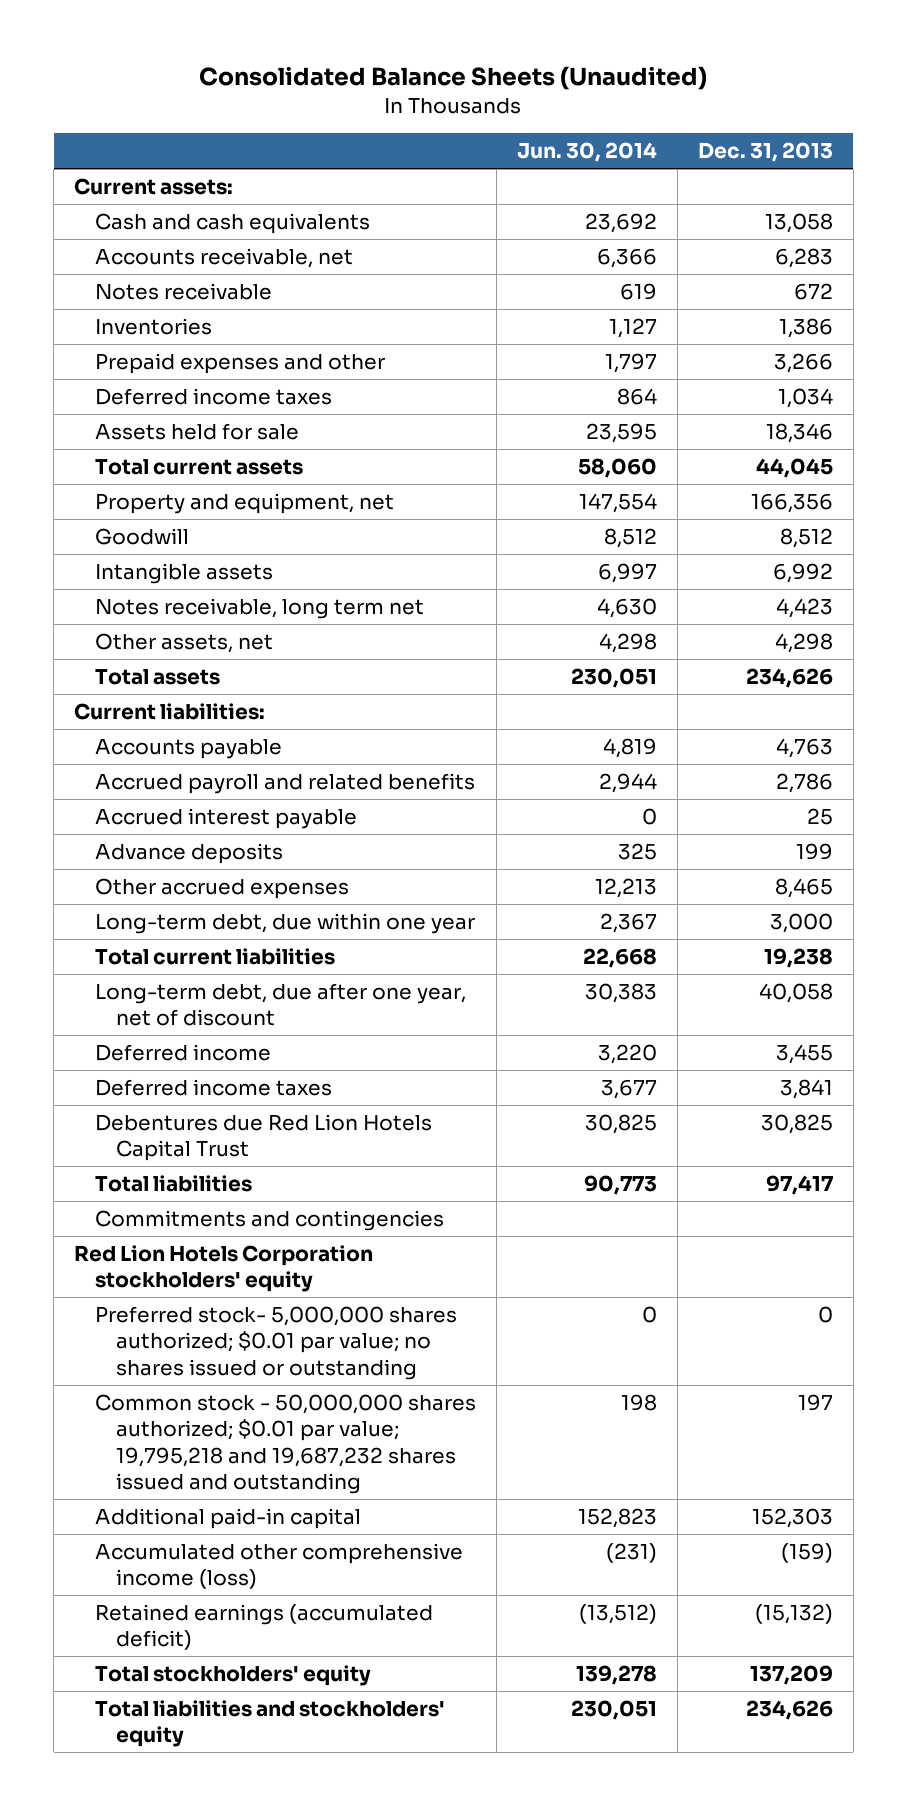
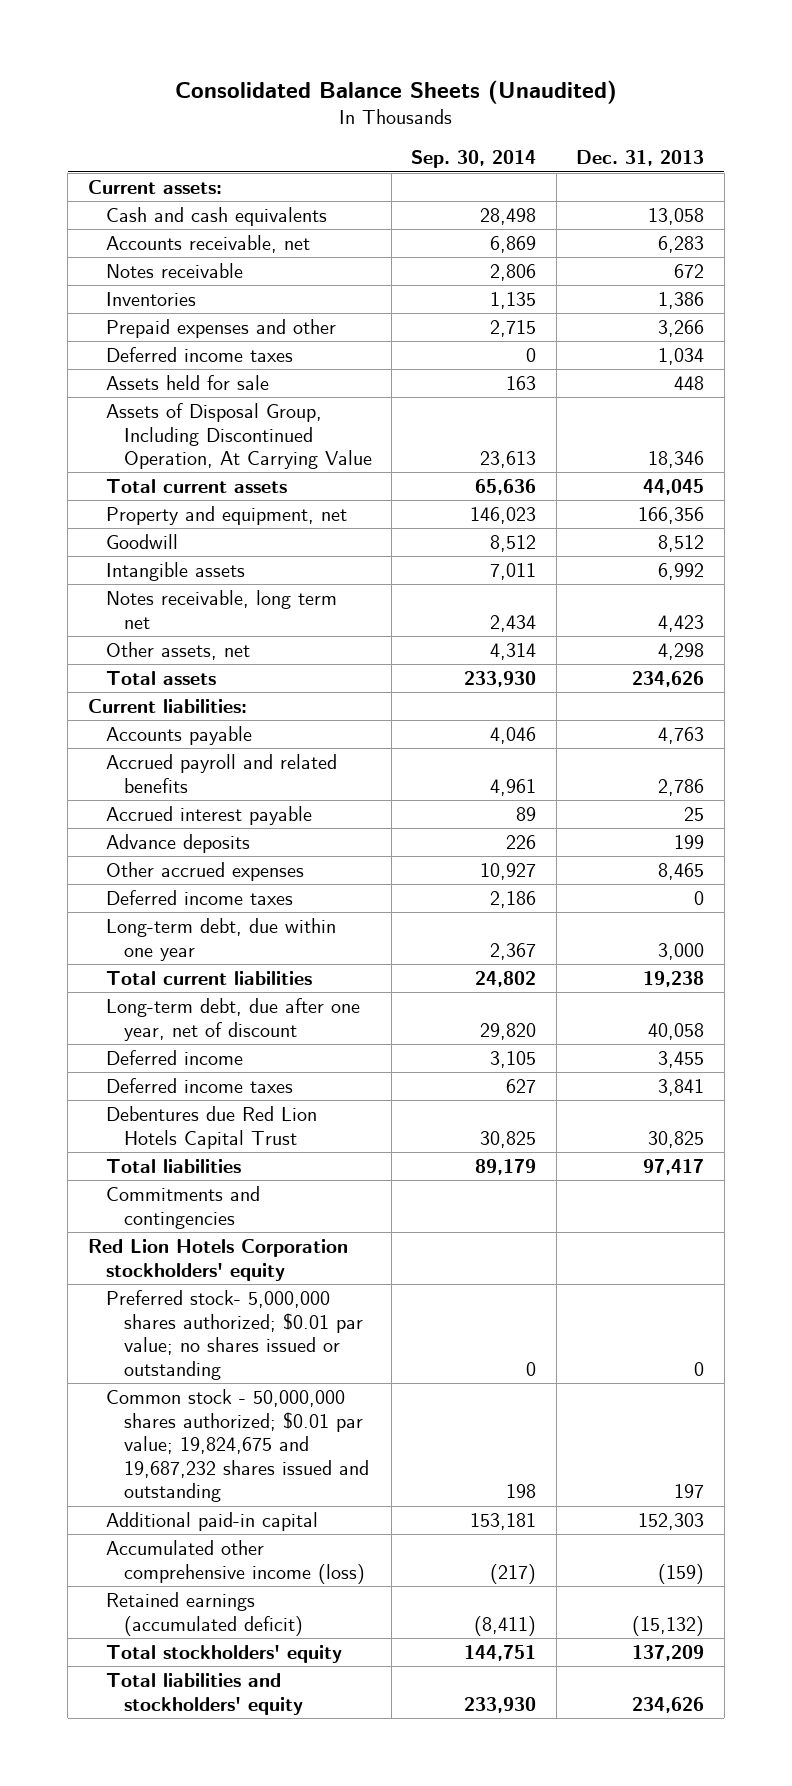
- | Jun. 30, 2014 | Dec. 31, 2013
+ | Sep. 30, 2014 | Dec. 31, 2013
- Assets held for sale | 23,595 | 18,346
+ Assets held for sale | 163 | 448
+ Assets of Disposal Group, Including Discontinued Operation, At Carrying Value | 23,613 | 18,346
+ Deferred income taxes | 2,186 | 0
- Common stock - 50,000,000 shares authorized; $0.01 par value; 19,795,218 and 19,687,232 shares issued and outstanding | 198 | 197
+ Common stock - 50,000,000 shares authorized; $0.01 par value; 19,824,675 and 19,687,232 shares issued and outstanding | 198 | 197

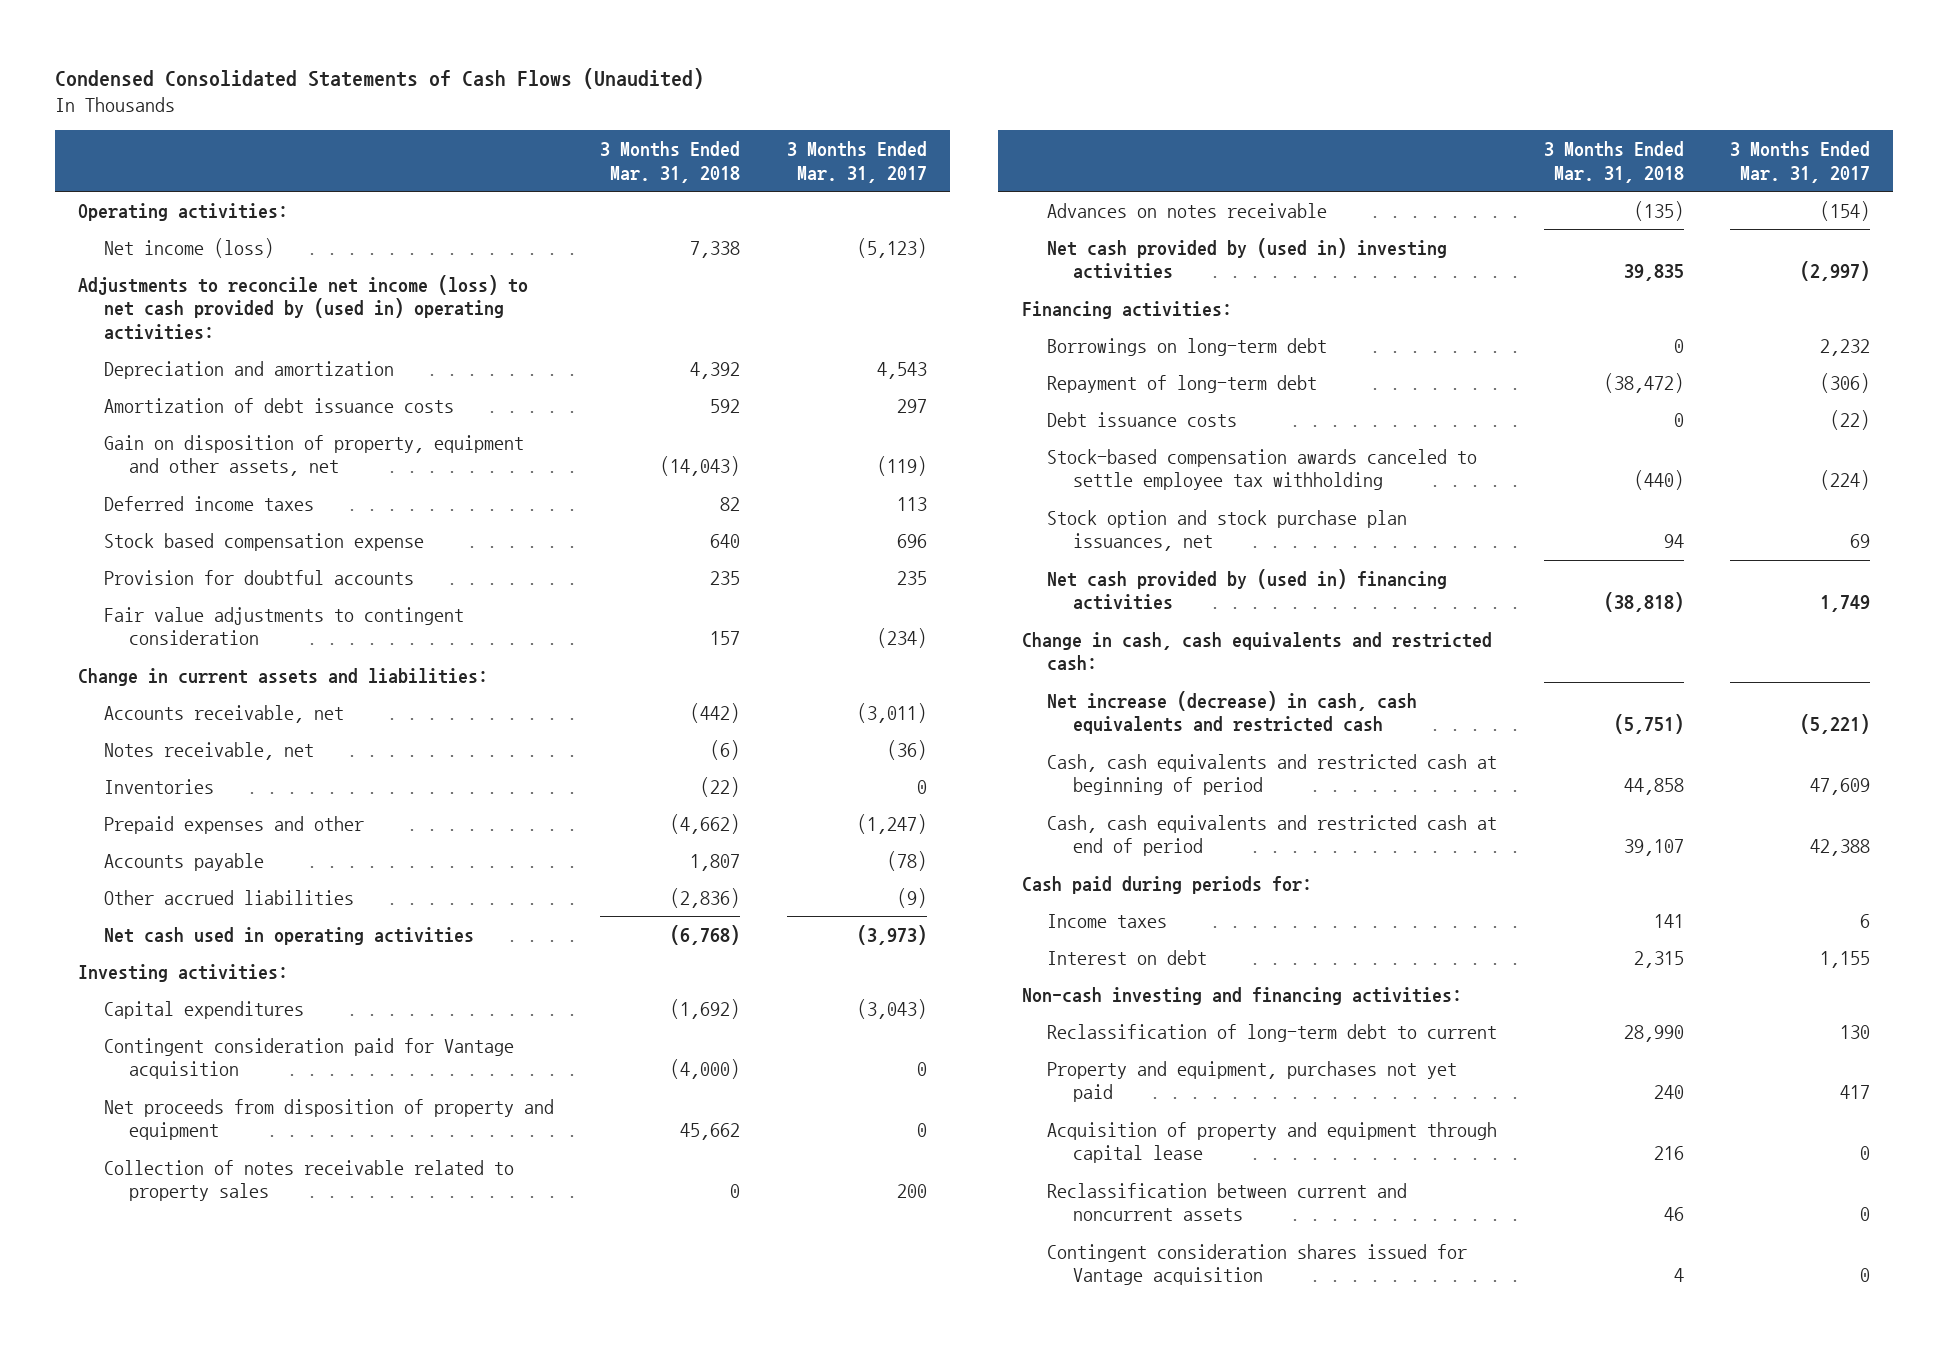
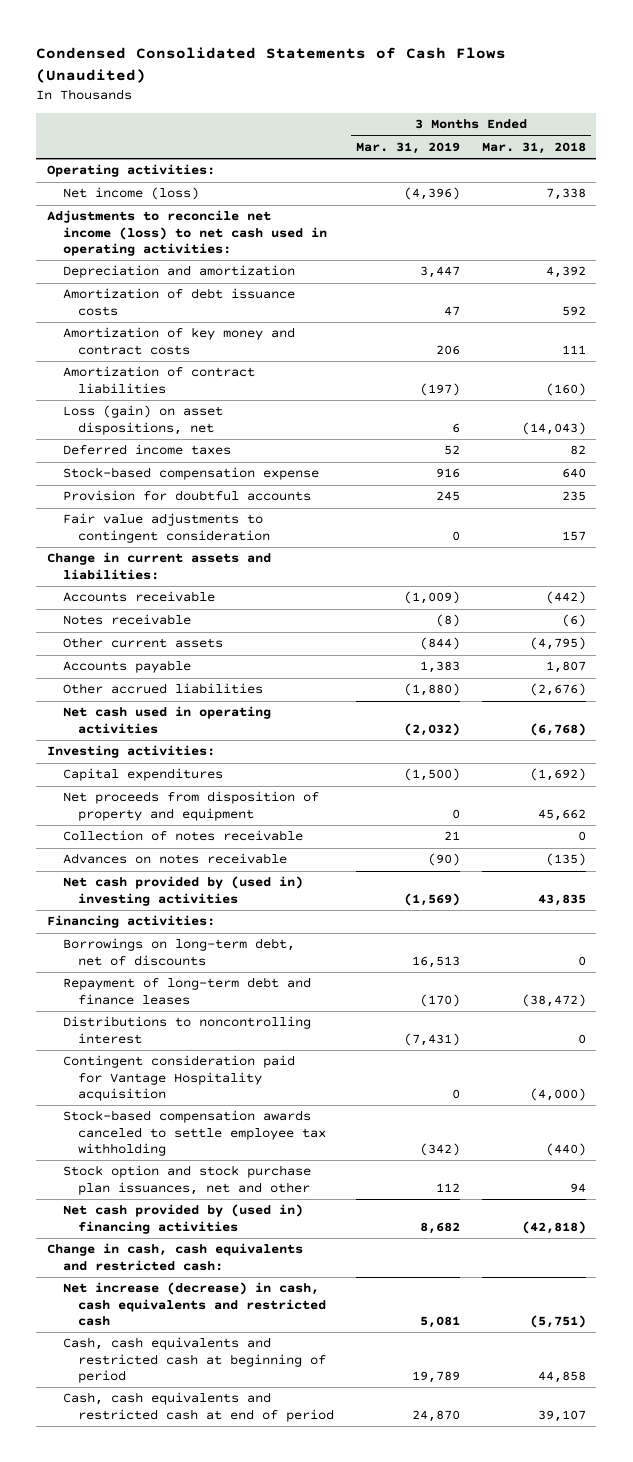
- | 3 Months Ended Mar. 31, 2018 | 3 Months Ended Mar. 31, 2017
+ | 3 Months Ended Mar. 31, 2019 | 3 Months Ended Mar. 31, 2018
- Adjustments to reconcile net income (loss) to net cash provided by (used in) operating activities:
+ Adjustments to reconcile net income (loss) to net cash used in operating activities:
- Gain on disposition of property, equipment and other assets, net | (14,043) | (119)
+ Amortization of key money and contract costs | 206 | 111
+ Amortization of contract liabilities | (197) | (160)
+ Loss (gain) on asset dispositions, net | 6 | (14,043)
- Stock based compensation expense | 640 | 696
+ Stock-based compensation expense | 916 | 640
- Accounts receivable, net | (442) | (3,011)
- Notes receivable, net | (6) | (36)
- Inventories | (22) | 0
- Prepaid expenses and other | (4,662) | (1,247)
+ Accounts receivable | (1,009) | (442)
+ Notes receivable | (8) | (6)
+ Other current assets | (844) | (4,795)
- Other accrued liabilities | (2,836) | (9)
+ Other accrued liabilities | (1,880) | (2,676)
- Contingent consideration paid for Vantage acquisition | (4,000) | 0
- Collection of notes receivable related to property sales | 0 | 200
+ Collection of notes receivable | 21 | 0
- Net cash provided by (used in) investing activities | 39,835 | (2,997)
+ Net cash provided by (used in) investing activities | (1,569) | 43,835
- Borrowings on long-term debt | 0 | 2,232
- Repayment of long-term debt | (38,472) | (306)
- Debt issuance costs | 0 | (22)
+ Borrowings on long-term debt, net of discounts | 16,513 | 0
+ Repayment of long-term debt and finance leases | (170) | (38,472)
+ Distributions to noncontrolling interest | (7,431) | 0
+ Contingent consideration paid for Vantage Hospitality acquisition | 0 | (4,000)
- Stock option and stock purchase plan issuances, net | 94 | 69
- Net cash provided by (used in) financing activities | (38,818) | 1,749
+ Stock option and stock purchase plan issuances, net and other | 112 | 94
+ Net cash provided by (used in) financing activities | 8,682 | (42,818)
- Cash paid during periods for:
- Income taxes | 141 | 6
- Interest on debt | 2,315 | 1,155
- Non-cash investing and financing activities:
- Reclassification of long-term debt to current | 28,990 | 130
- Property and equipment, purchases not yet paid | 240 | 417
- Acquisition of property and equipment through capital lease | 216 | 0
- Reclassification between current and noncurrent assets | 46 | 0
- Contingent consideration shares issued for Vantage acquisition | 4 | 0

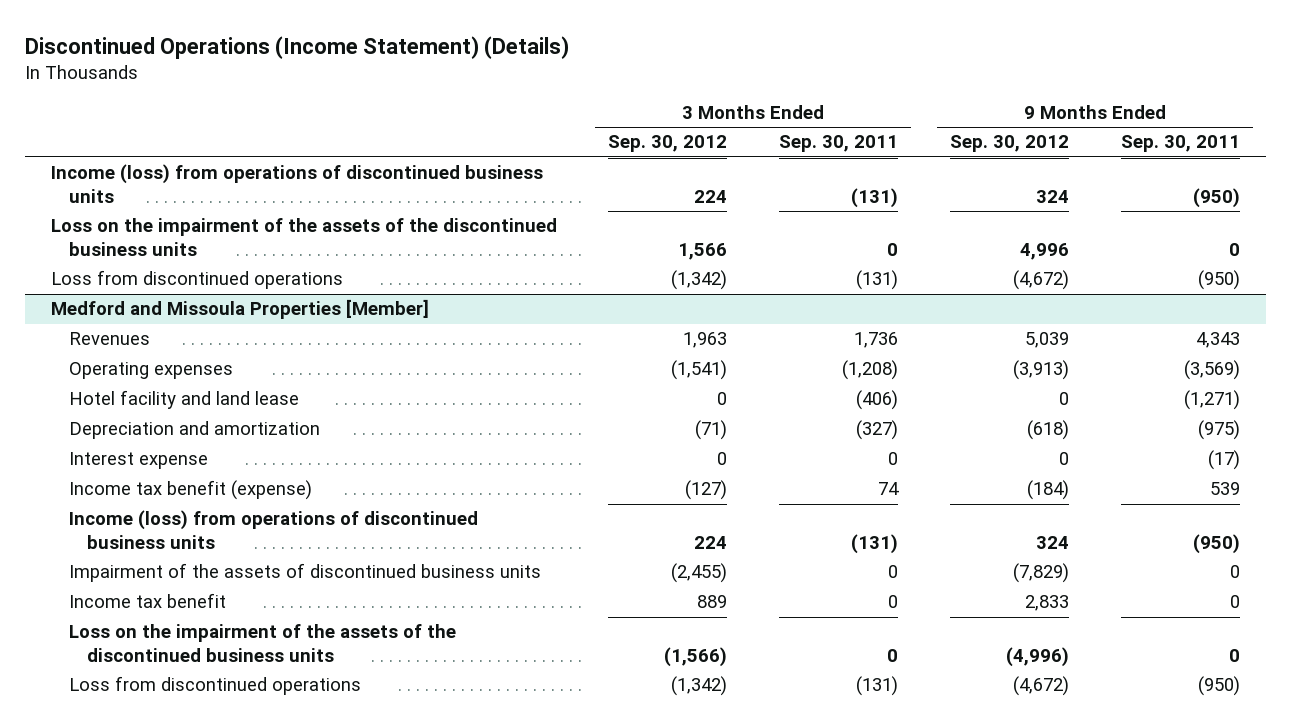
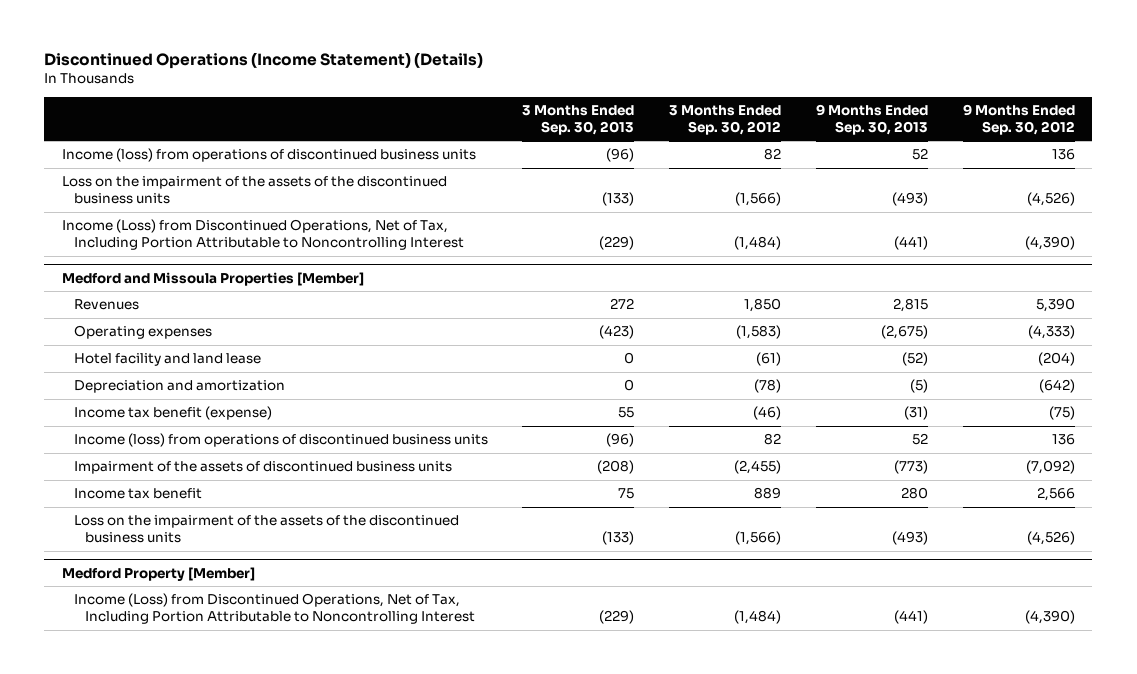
- | 3 Months Ended Sep. 30, 2012 | 3 Months Ended Sep. 30, 2011 | 9 Months Ended Sep. 30, 2012 | 9 Months Ended Sep. 30, 2011
+ | 3 Months Ended Sep. 30, 2013 | 3 Months Ended Sep. 30, 2012 | 9 Months Ended Sep. 30, 2013 | 9 Months Ended Sep. 30, 2012
- Income (loss) from operations of discontinued business units | 224 | (131) | 324 | (950)
- Loss on the impairment of the assets of the discontinued business units | 1,566 | 0 | 4,996 | 0
- Loss from discontinued operations | (1,342) | (131) | (4,672) | (950)
+ Income (loss) from operations of discontinued business units | (96) | 82 | 52 | 136
+ Loss on the impairment of the assets of the discontinued business units | (133) | (1,566) | (493) | (4,526)
+ Income (Loss) from Discontinued Operations, Net of Tax, Including Portion Attributable to Noncontrolling Interest | (229) | (1,484) | (441) | (4,390)
@ Medford and Missoula Properties [Member]
- Revenues | 1,963 | 1,736 | 5,039 | 4,343
- Operating expenses | (1,541) | (1,208) | (3,913) | (3,569)
- Hotel facility and land lease | 0 | (406) | 0 | (1,271)
- Depreciation and amortization | (71) | (327) | (618) | (975)
- Interest expense | 0 | 0 | 0 | (17)
- Income tax benefit (expense) | (127) | 74 | (184) | 539
- Income (loss) from operations of discontinued business units | 224 | (131) | 324 | (950)
- Impairment of the assets of discontinued business units | (2,455) | 0 | (7,829) | 0
- Income tax benefit | 889 | 0 | 2,833 | 0
- Loss on the impairment of the assets of the discontinued business units | (1,566) | 0 | (4,996) | 0
- Loss from discontinued operations | (1,342) | (131) | (4,672) | (950)
+ Revenues | 272 | 1,850 | 2,815 | 5,390
+ Operating expenses | (423) | (1,583) | (2,675) | (4,333)
+ Hotel facility and land lease | 0 | (61) | (52) | (204)
+ Depreciation and amortization | 0 | (78) | (5) | (642)
+ Income tax benefit (expense) | 55 | (46) | (31) | (75)
+ Income (loss) from operations of discontinued business units | (96) | 82 | 52 | 136
+ Impairment of the assets of discontinued business units | (208) | (2,455) | (773) | (7,092)
+ Income tax benefit | 75 | 889 | 280 | 2,566
+ Loss on the impairment of the assets of the discontinued business units | (133) | (1,566) | (493) | (4,526)
+ Medford Property [Member]
+ Income (Loss) from Discontinued Operations, Net of Tax, Including Portion Attributable to Noncontrolling Interest | (229) | (1,484) | (441) | (4,390)

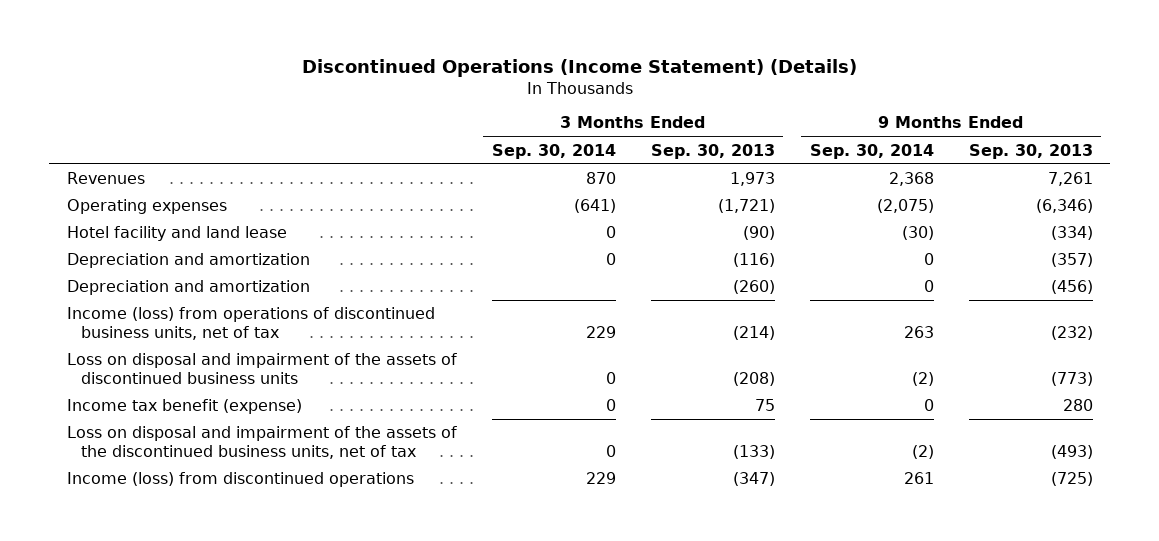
- | 3 Months Ended Sep. 30, 2013 | 3 Months Ended Sep. 30, 2012 | 9 Months Ended Sep. 30, 2013 | 9 Months Ended Sep. 30, 2012
+ | 3 Months Ended Sep. 30, 2014 | 3 Months Ended Sep. 30, 2013 | 9 Months Ended Sep. 30, 2014 | 9 Months Ended Sep. 30, 2013
- Income (loss) from operations of discontinued business units | (96) | 82 | 52 | 136
- Loss on the impairment of the assets of the discontinued business units | (133) | (1,566) | (493) | (4,526)
- Income (Loss) from Discontinued Operations, Net of Tax, Including Portion Attributable to Noncontrolling Interest | (229) | (1,484) | (441) | (4,390)
- Medford and Missoula Properties [Member]
- Revenues | 272 | 1,850 | 2,815 | 5,390
- Operating expenses | (423) | (1,583) | (2,675) | (4,333)
- Hotel facility and land lease | 0 | (61) | (52) | (204)
- Depreciation and amortization | 0 | (78) | (5) | (642)
- Income tax benefit (expense) | 55 | (46) | (31) | (75)
- Income (loss) from operations of discontinued business units | (96) | 82 | 52 | 136
- Impairment of the assets of discontinued business units | (208) | (2,455) | (773) | (7,092)
- Income tax benefit | 75 | 889 | 280 | 2,566
- Loss on the impairment of the assets of the discontinued business units | (133) | (1,566) | (493) | (4,526)
- Medford Property [Member]
- Income (Loss) from Discontinued Operations, Net of Tax, Including Portion Attributable to Noncontrolling Interest | (229) | (1,484) | (441) | (4,390)
+ Revenues | 870 | 1,973 | 2,368 | 7,261
+ Operating expenses | (641) | (1,721) | (2,075) | (6,346)
+ Hotel facility and land lease | 0 | (90) | (30) | (334)
+ Depreciation and amortization | 0 | (116) | 0 | (357)
+ Depreciation and amortization | | (260) | 0 | (456)
+ Income (loss) from operations of discontinued business units, net of tax | 229 | (214) | 263 | (232)
+ Loss on disposal and impairment of the assets of discontinued business units | 0 | (208) | (2) | (773)
+ Income tax benefit (expense) | 0 | 75 | 0 | 280
+ Loss on disposal and impairment of the assets of the discontinued business units, net of tax | 0 | (133) | (2) | (493)
+ Income (loss) from discontinued operations | 229 | (347) | 261 | (725)

